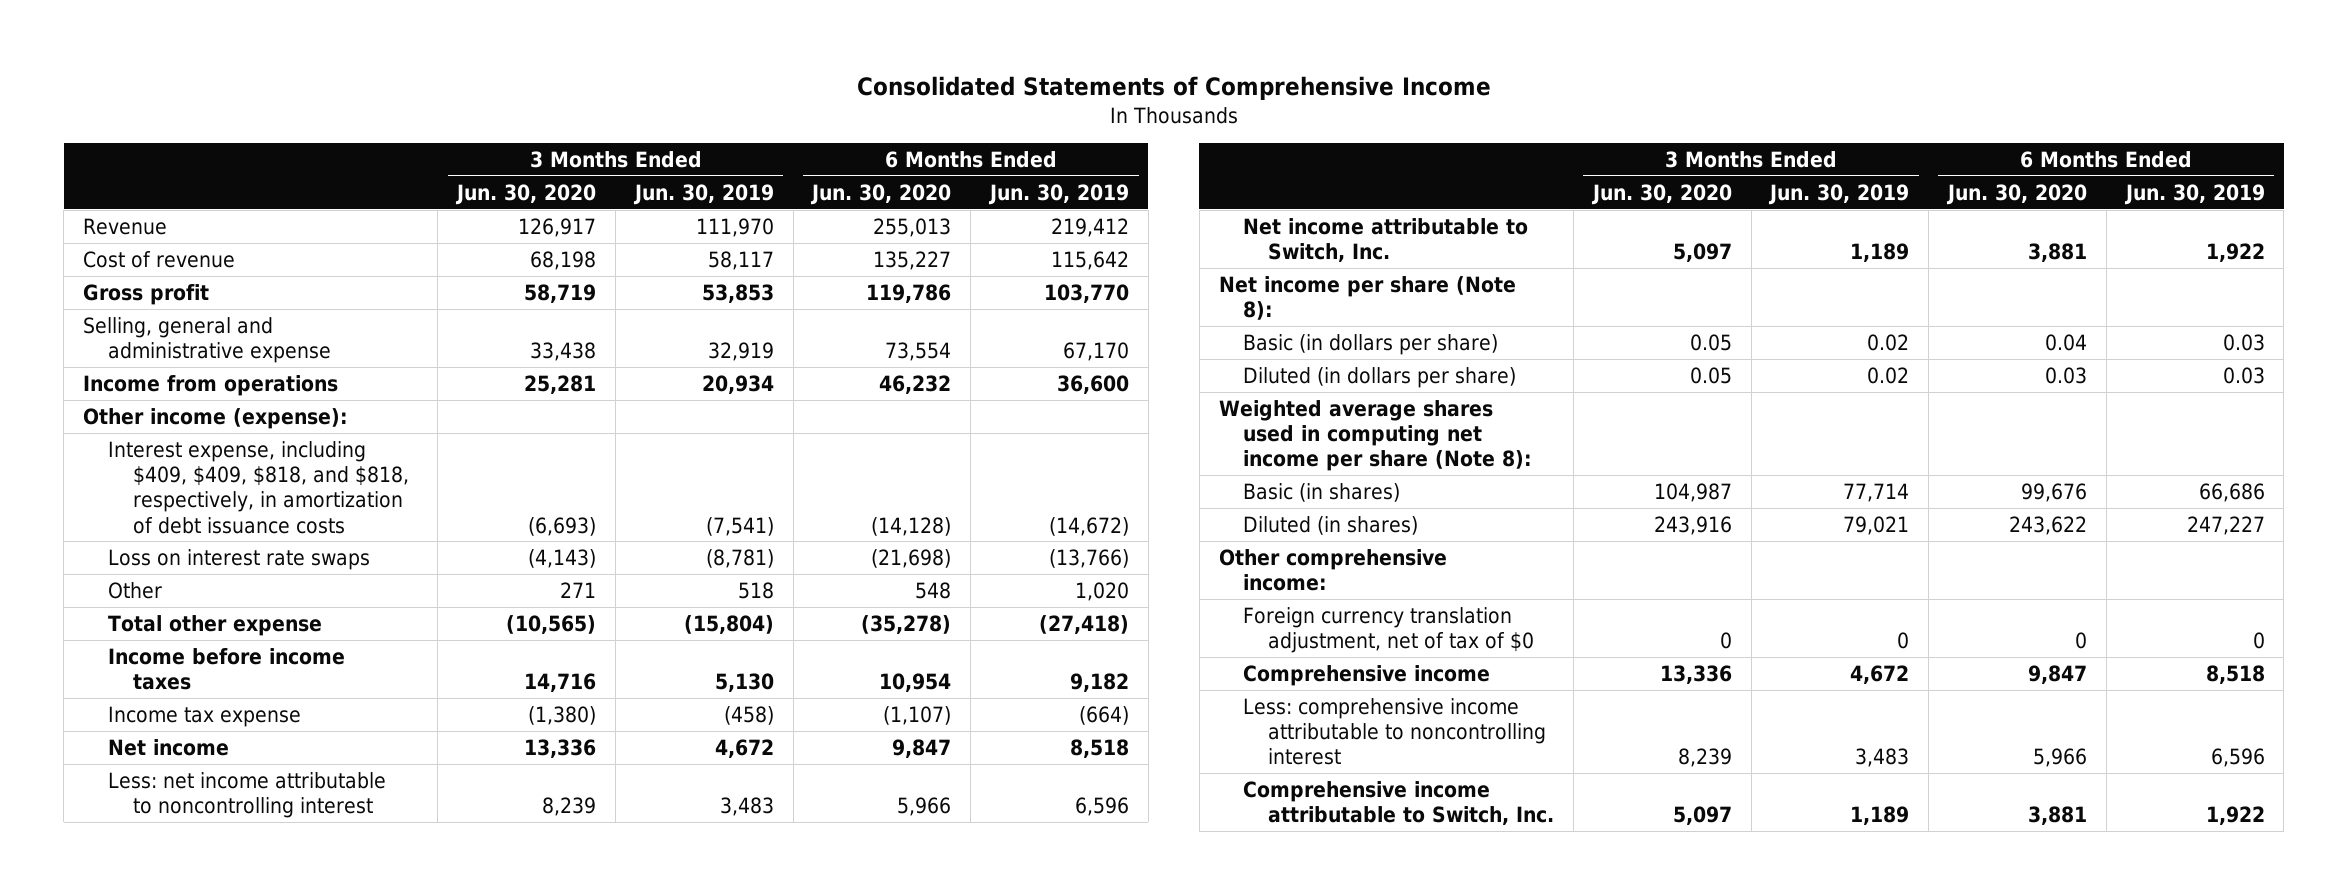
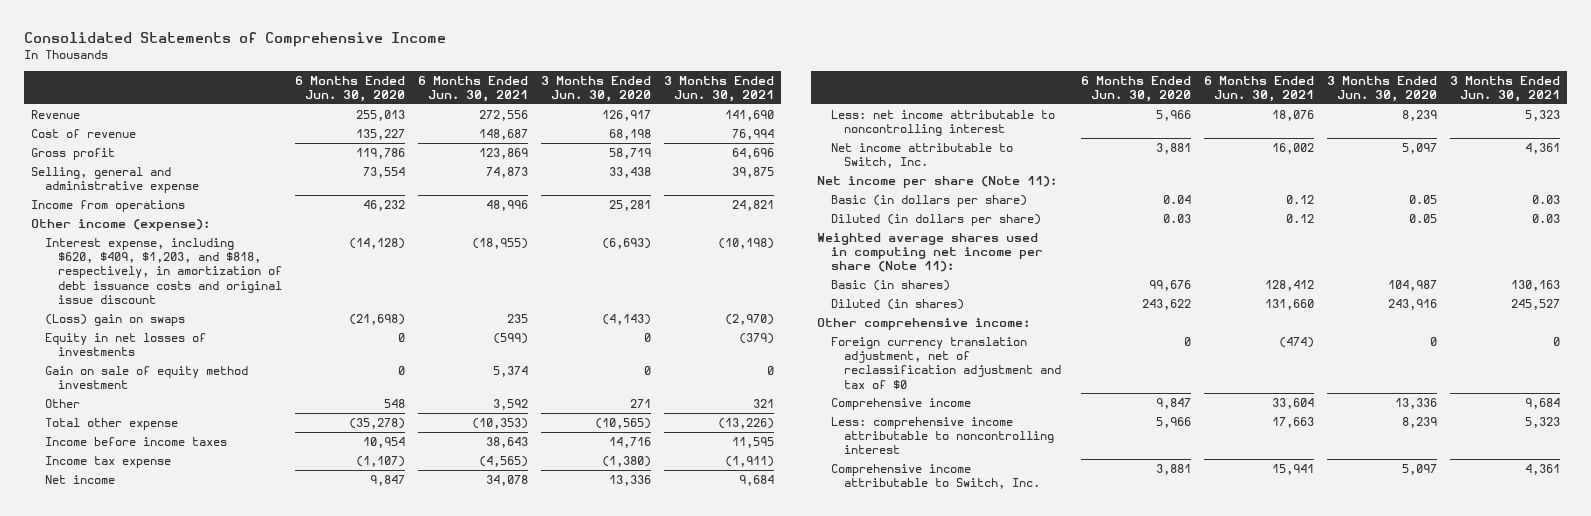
- | 3 Months Ended Jun. 30, 2020 | 3 Months Ended Jun. 30, 2019 | 6 Months Ended Jun. 30, 2020 | 6 Months Ended Jun. 30, 2019
+ | 6 Months Ended Jun. 30, 2020 | 6 Months Ended Jun. 30, 2021 | 3 Months Ended Jun. 30, 2020 | 3 Months Ended Jun. 30, 2021
- Interest expense, including $409, $409, $818, and $818, respectively, in amortization of debt issuance costs | (6,693) | (7,541) | (14,128) | (14,672)
- Loss on interest rate swaps | (4,143) | (8,781) | (21,698) | (13,766)
+ Interest expense, including $620, $409, $1,203, and $818, respectively, in amortization of debt issuance costs and original issue discount | (14,128) | (18,955) | (6,693) | (10,198)
+ (Loss) gain on swaps | (21,698) | 235 | (4,143) | (2,970)
+ Equity in net losses of investments | 0 | (599) | 0 | (379)
+ Gain on sale of equity method investment | 0 | 5,374 | 0 | 0
- Net income per share (Note 8):
+ Net income per share (Note 11):
- Weighted average shares used in computing net income per share (Note 8):
+ Weighted average shares used in computing net income per share (Note 11):
- Foreign currency translation adjustment, net of tax of $0 | 0 | 0 | 0 | 0
+ Foreign currency translation adjustment, net of reclassification adjustment and tax of $0 | 0 | (474) | 0 | 0

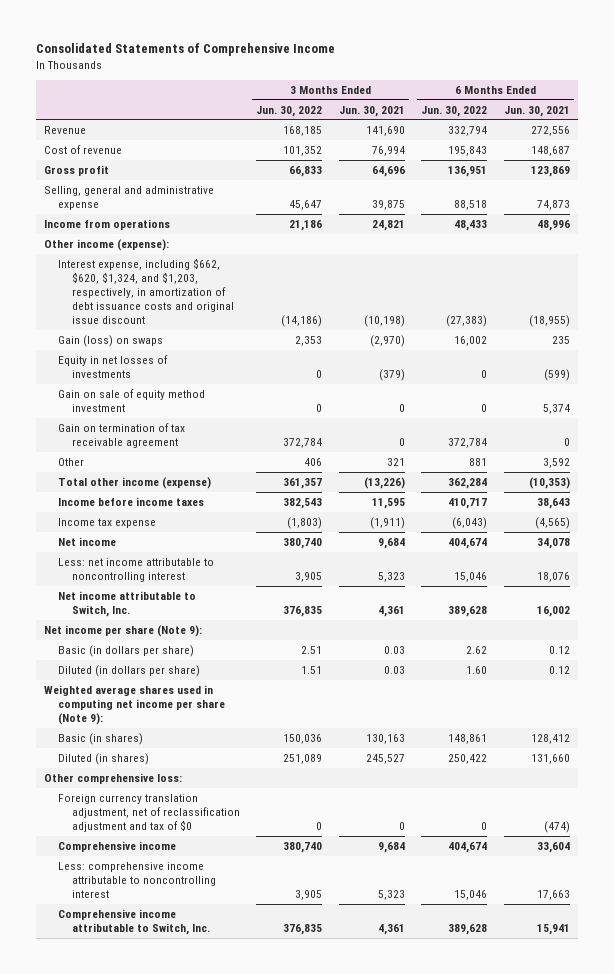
- | 6 Months Ended Jun. 30, 2020 | 6 Months Ended Jun. 30, 2021 | 3 Months Ended Jun. 30, 2020 | 3 Months Ended Jun. 30, 2021
+ | 3 Months Ended Jun. 30, 2022 | 3 Months Ended Jun. 30, 2021 | 6 Months Ended Jun. 30, 2022 | 6 Months Ended Jun. 30, 2021
- Interest expense, including $620, $409, $1,203, and $818, respectively, in amortization of debt issuance costs and original issue discount | (14,128) | (18,955) | (6,693) | (10,198)
- (Loss) gain on swaps | (21,698) | 235 | (4,143) | (2,970)
+ Interest expense, including $662, $620, $1,324, and $1,203, respectively, in amortization of debt issuance costs and original issue discount | (14,186) | (10,198) | (27,383) | (18,955)
+ Gain (loss) on swaps | 2,353 | (2,970) | 16,002 | 235
+ Gain on termination of tax receivable agreement | 372,784 | 0 | 372,784 | 0
- Total other expense | (35,278) | (10,353) | (10,565) | (13,226)
+ Total other income (expense) | 361,357 | (13,226) | 362,284 | (10,353)
- Net income per share (Note 11):
+ Net income per share (Note 9):
- Weighted average shares used in computing net income per share (Note 11):
+ Weighted average shares used in computing net income per share (Note 9):
- Other comprehensive income:
+ Other comprehensive loss:

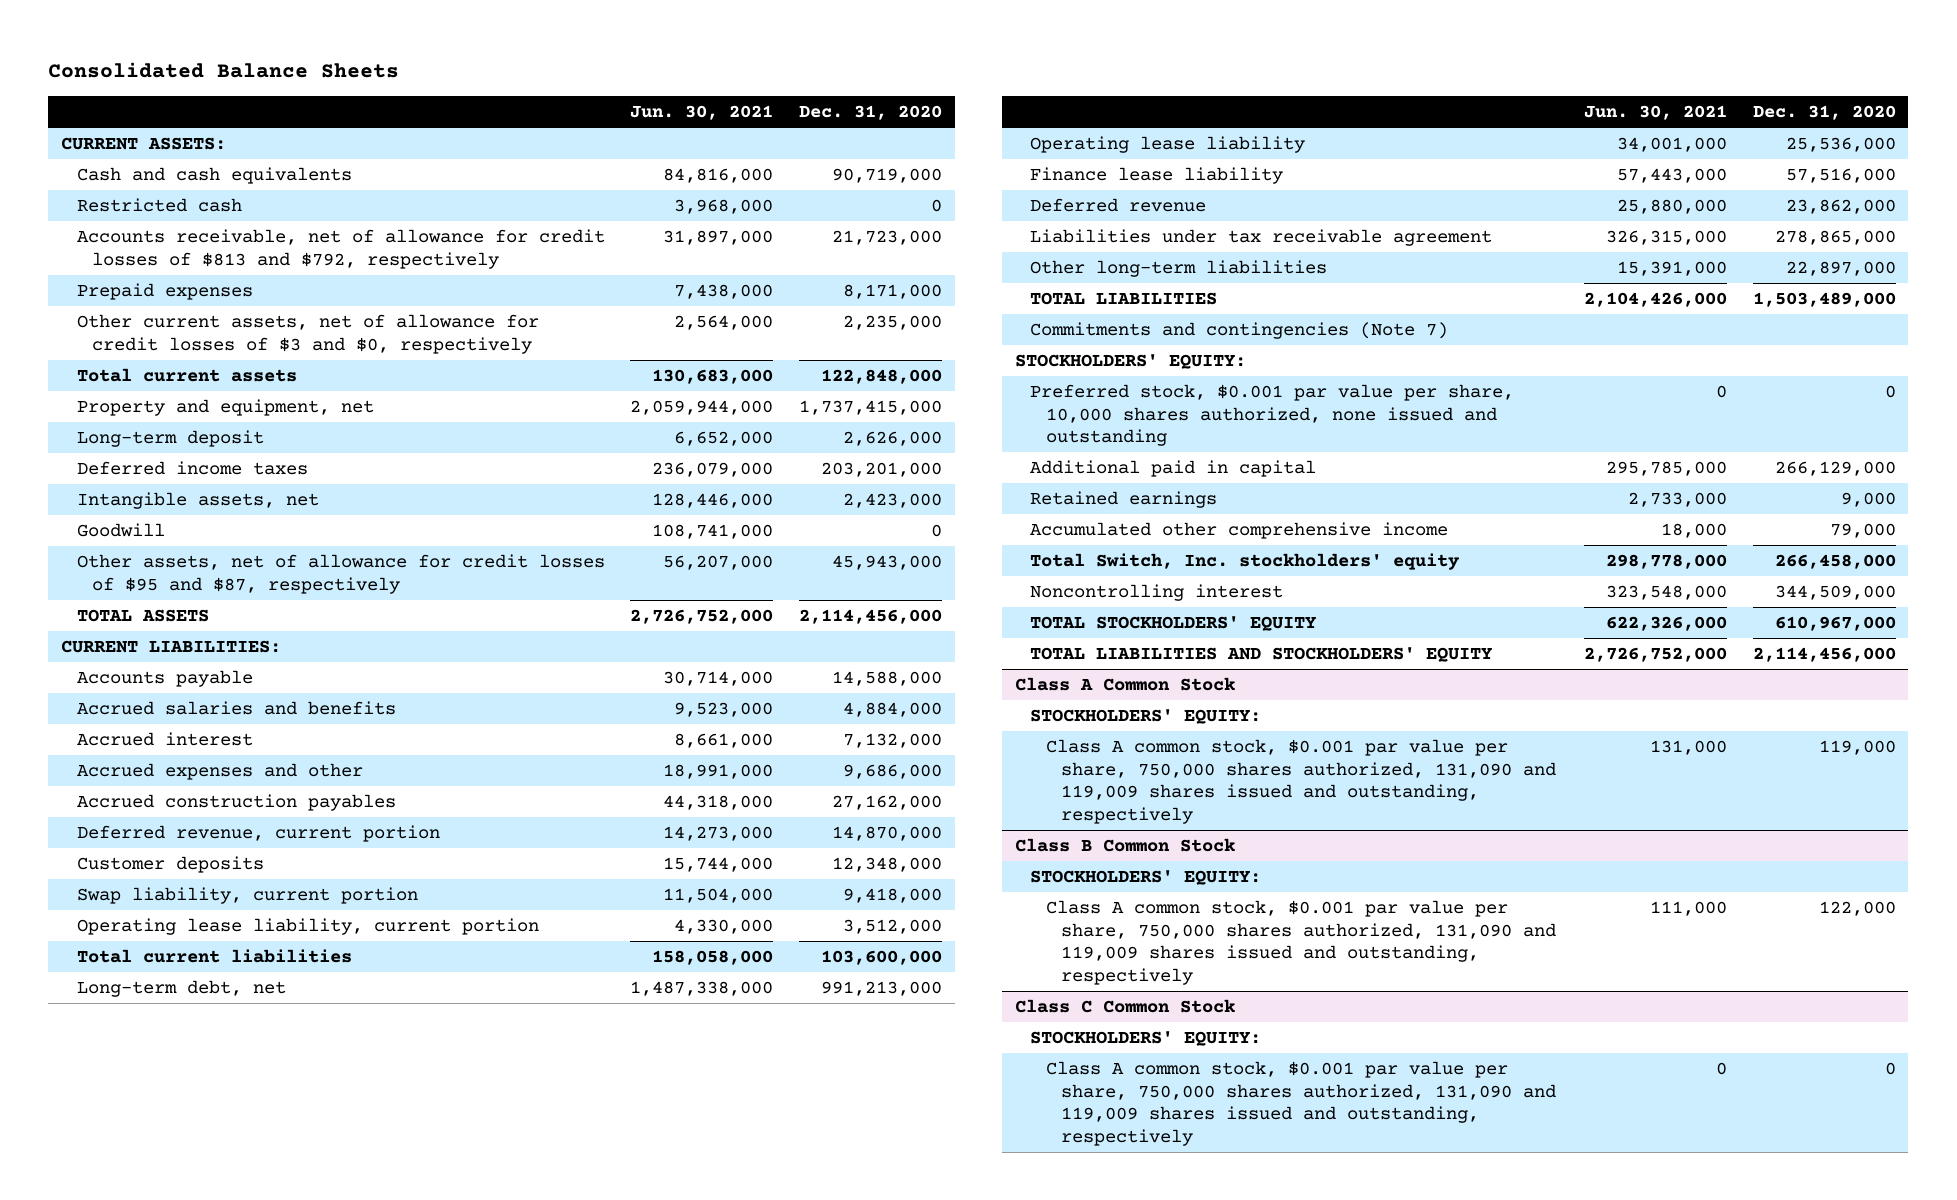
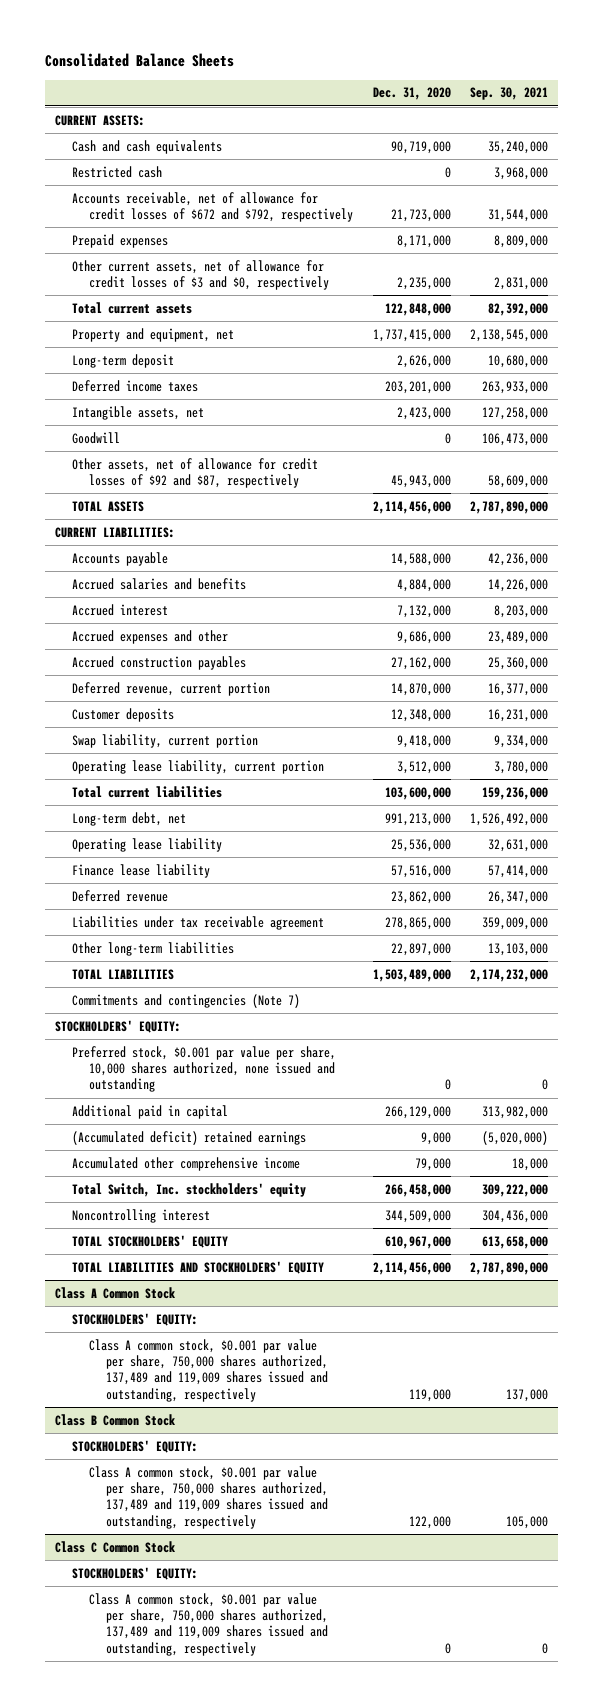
- | Jun. 30, 2021 | Dec. 31, 2020
+ | Dec. 31, 2020 | Sep. 30, 2021
- Accounts receivable, net of allowance for credit losses of $813 and $792, respectively | 31,897,000 | 21,723,000
+ Accounts receivable, net of allowance for credit losses of $672 and $792, respectively | 21,723,000 | 31,544,000
- Other assets, net of allowance for credit losses of $95 and $87, respectively | 56,207,000 | 45,943,000
+ Other assets, net of allowance for credit losses of $92 and $87, respectively | 45,943,000 | 58,609,000
- Retained earnings | 2,733,000 | 9,000
+ (Accumulated deficit) retained earnings | 9,000 | (5,020,000)
@ Class A Common Stock
- Class A common stock, $0.001 par value per share, 750,000 shares authorized, 131,090 and 119,009 shares issued and outstanding, respectively | 131,000 | 119,000
+ Class A common stock, $0.001 par value per share, 750,000 shares authorized, 137,489 and 119,009 shares issued and outstanding, respectively | 119,000 | 137,000
@ Class B Common Stock
- Class A common stock, $0.001 par value per share, 750,000 shares authorized, 131,090 and 119,009 shares issued and outstanding, respectively | 111,000 | 122,000
+ Class A common stock, $0.001 par value per share, 750,000 shares authorized, 137,489 and 119,009 shares issued and outstanding, respectively | 122,000 | 105,000
@ Class C Common Stock
- Class A common stock, $0.001 par value per share, 750,000 shares authorized, 131,090 and 119,009 shares issued and outstanding, respectively | 0 | 0
+ Class A common stock, $0.001 par value per share, 750,000 shares authorized, 137,489 and 119,009 shares issued and outstanding, respectively | 0 | 0

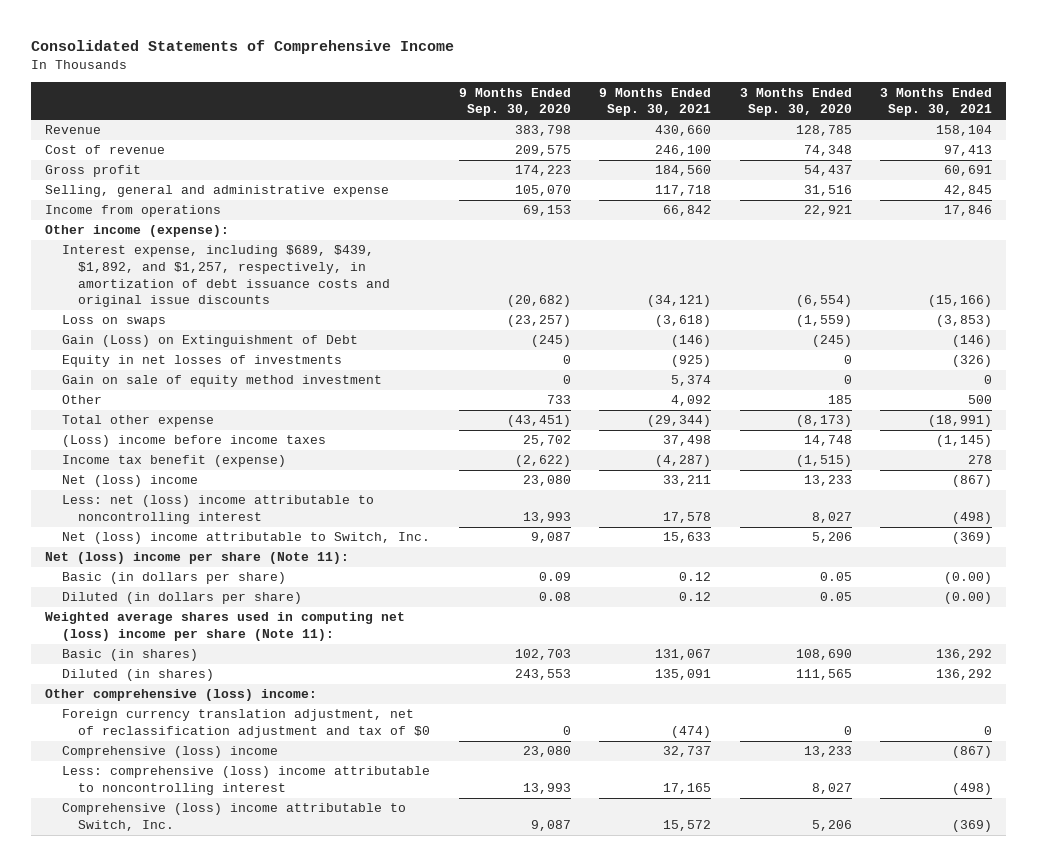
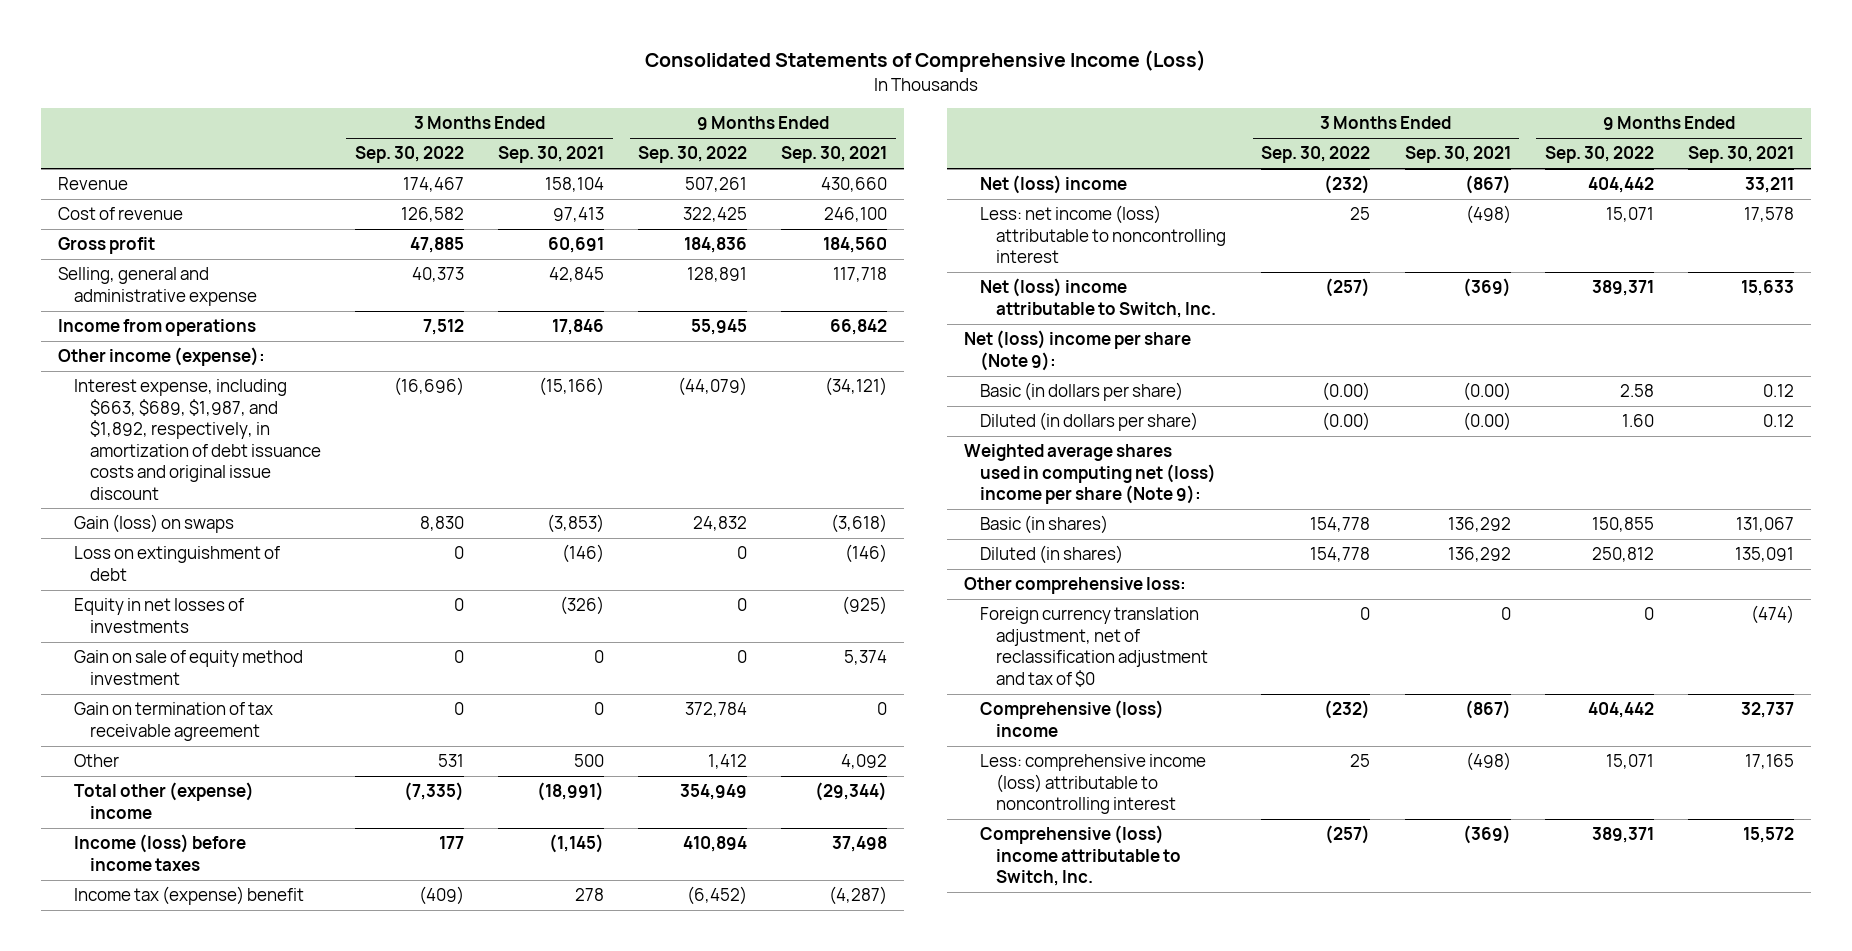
- Consolidated Statements of Comprehensive Income
+ Consolidated Statements of Comprehensive Income (Loss)
- | 9 Months Ended Sep. 30, 2020 | 9 Months Ended Sep. 30, 2021 | 3 Months Ended Sep. 30, 2020 | 3 Months Ended Sep. 30, 2021
+ | 3 Months Ended Sep. 30, 2022 | 3 Months Ended Sep. 30, 2021 | 9 Months Ended Sep. 30, 2022 | 9 Months Ended Sep. 30, 2021
- Interest expense, including $689, $439, $1,892, and $1,257, respectively, in amortization of debt issuance costs and original issue discounts | (20,682) | (34,121) | (6,554) | (15,166)
- Loss on swaps | (23,257) | (3,618) | (1,559) | (3,853)
- Gain (Loss) on Extinguishment of Debt | (245) | (146) | (245) | (146)
+ Interest expense, including $663, $689, $1,987, and $1,892, respectively, in amortization of debt issuance costs and original issue discount | (16,696) | (15,166) | (44,079) | (34,121)
+ Gain (loss) on swaps | 8,830 | (3,853) | 24,832 | (3,618)
+ Loss on extinguishment of debt | 0 | (146) | 0 | (146)
+ Gain on termination of tax receivable agreement | 0 | 0 | 372,784 | 0
- Total other expense | (43,451) | (29,344) | (8,173) | (18,991)
- (Loss) income before income taxes | 25,702 | 37,498 | 14,748 | (1,145)
- Income tax benefit (expense) | (2,622) | (4,287) | (1,515) | 278
+ Total other (expense) income | (7,335) | (18,991) | 354,949 | (29,344)
+ Income (loss) before income taxes | 177 | (1,145) | 410,894 | 37,498
+ Income tax (expense) benefit | (409) | 278 | (6,452) | (4,287)
- Less: net (loss) income attributable to noncontrolling interest | 13,993 | 17,578 | 8,027 | (498)
+ Less: net income (loss) attributable to noncontrolling interest | 25 | (498) | 15,071 | 17,578
- Net (loss) income per share (Note 11):
+ Net (loss) income per share (Note 9):
- Weighted average shares used in computing net (loss) income per share (Note 11):
+ Weighted average shares used in computing net (loss) income per share (Note 9):
- Other comprehensive (loss) income:
+ Other comprehensive loss:
- Less: comprehensive (loss) income attributable to noncontrolling interest | 13,993 | 17,165 | 8,027 | (498)
+ Less: comprehensive income (loss) attributable to noncontrolling interest | 25 | (498) | 15,071 | 17,165

